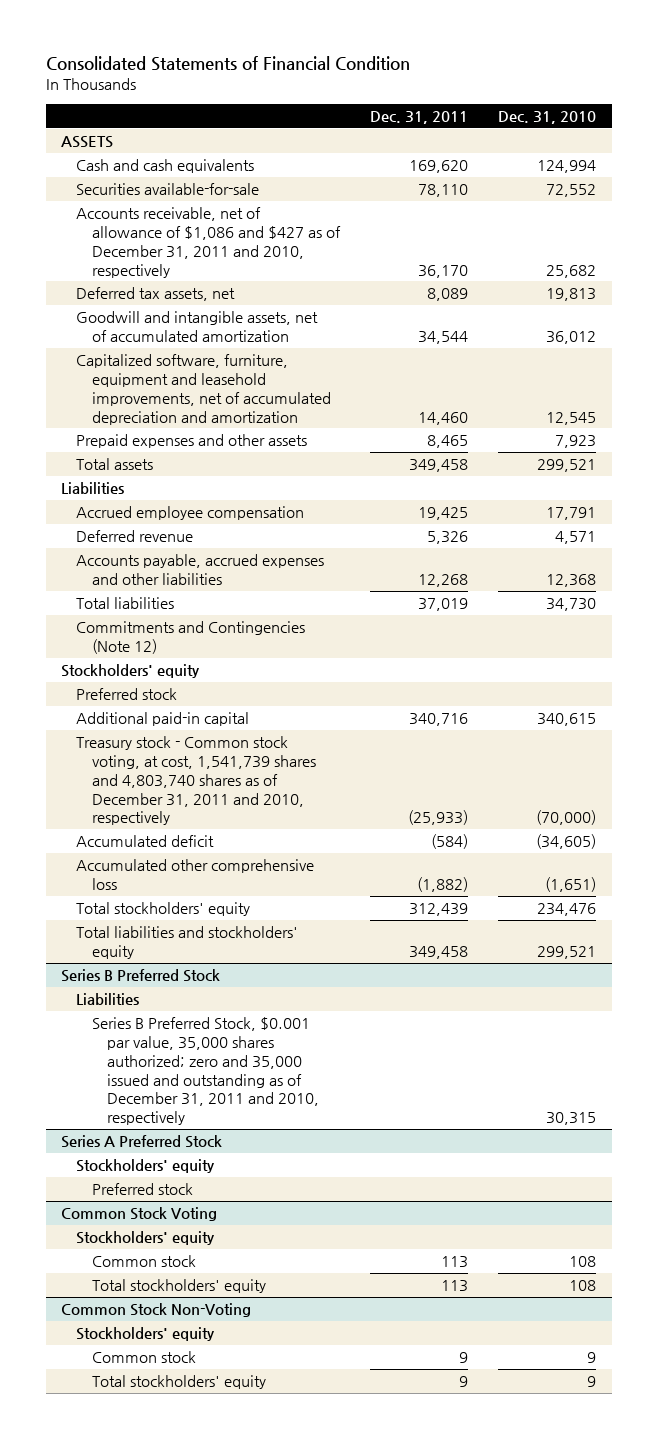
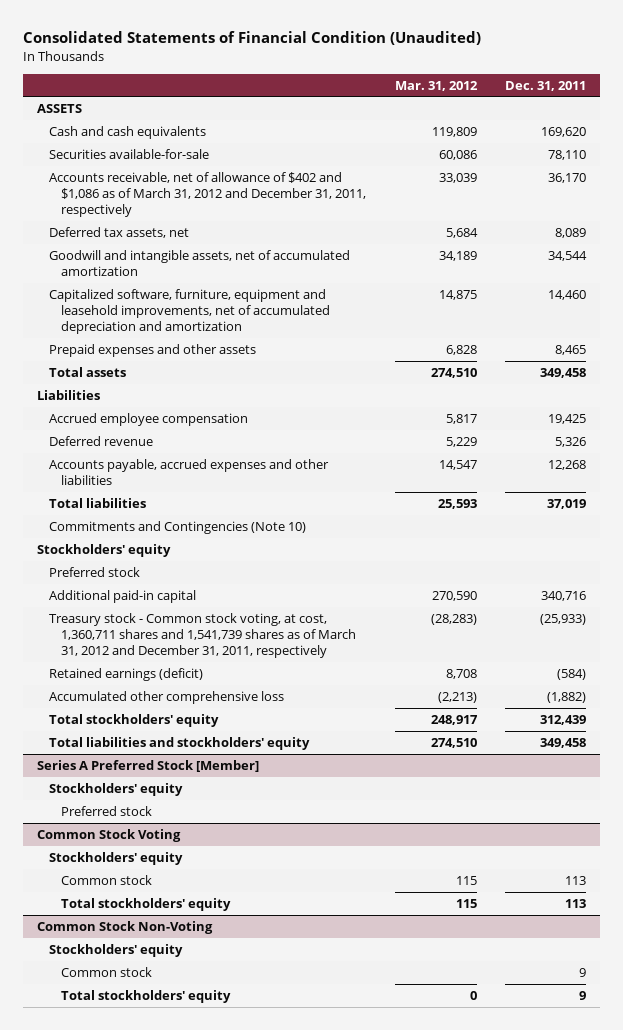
- Consolidated Statements of Financial Condition
+ Consolidated Statements of Financial Condition (Unaudited)
- | Dec. 31, 2011 | Dec. 31, 2010
+ | Mar. 31, 2012 | Dec. 31, 2011
- Accounts receivable, net of allowance of $1,086 and $427 as of December 31, 2011 and 2010, respectively | 36,170 | 25,682
+ Accounts receivable, net of allowance of $402 and $1,086 as of March 31, 2012 and December 31, 2011, respectively | 33,039 | 36,170
- Commitments and Contingencies (Note 12)
+ Commitments and Contingencies (Note 10)
- Treasury stock - Common stock voting, at cost, 1,541,739 shares and 4,803,740 shares as of December 31, 2011 and 2010, respectively | (25,933) | (70,000)
- Accumulated deficit | (584) | (34,605)
+ Treasury stock - Common stock voting, at cost, 1,360,711 shares and 1,541,739 shares as of March 31, 2012 and December 31, 2011, respectively | (28,283) | (25,933)
+ Retained earnings (deficit) | 8,708 | (584)
- Series B Preferred Stock
- Liabilities
- Series B Preferred Stock, $0.001 par value, 35,000 shares authorized; zero and 35,000 issued and outstanding as of December 31, 2011 and 2010, respectively | | 30,315
- Series A Preferred Stock
+ Series A Preferred Stock [Member]

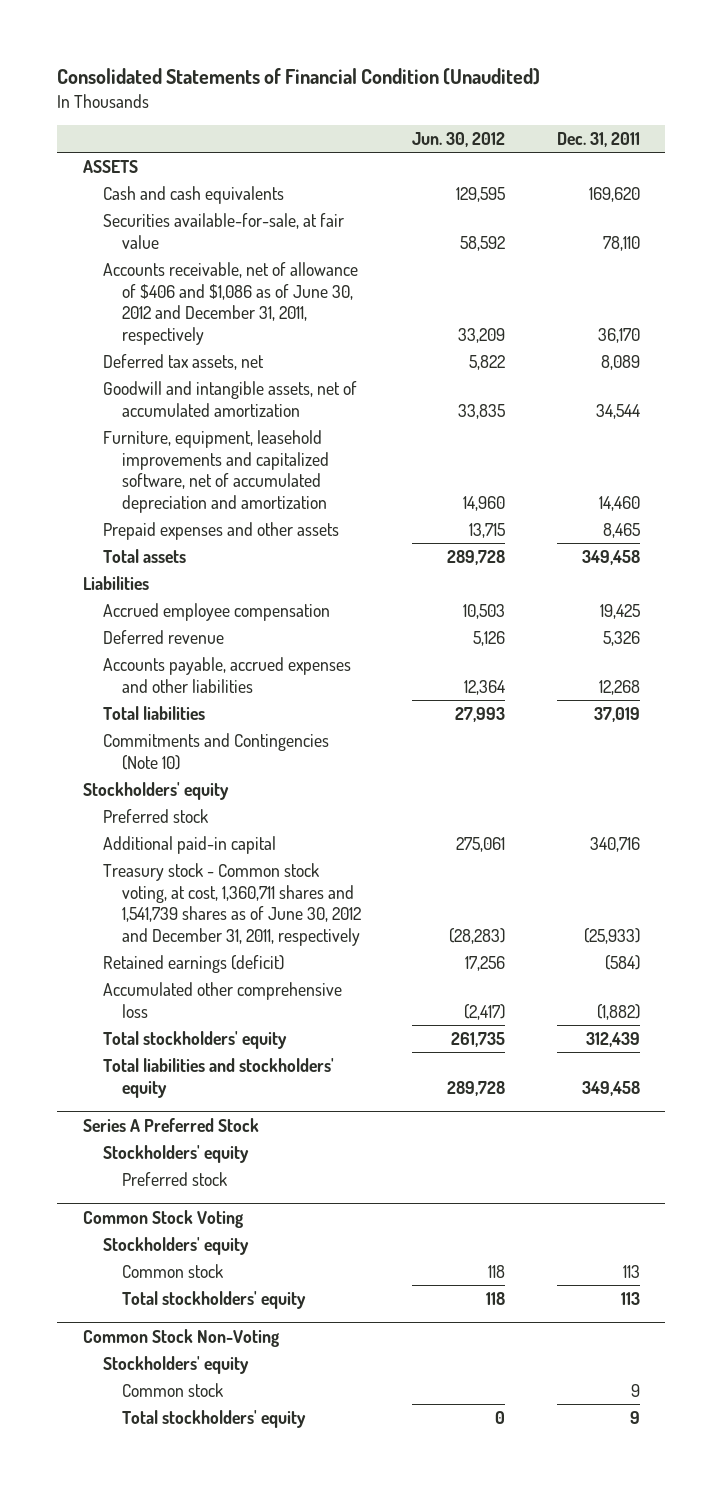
- | Mar. 31, 2012 | Dec. 31, 2011
+ | Jun. 30, 2012 | Dec. 31, 2011
- Securities available-for-sale | 60,086 | 78,110
- Accounts receivable, net of allowance of $402 and $1,086 as of March 31, 2012 and December 31, 2011, respectively | 33,039 | 36,170
+ Securities available-for-sale, at fair value | 58,592 | 78,110
+ Accounts receivable, net of allowance of $406 and $1,086 as of June 30, 2012 and December 31, 2011, respectively | 33,209 | 36,170
- Capitalized software, furniture, equipment and leasehold improvements, net of accumulated depreciation and amortization | 14,875 | 14,460
+ Furniture, equipment, leasehold improvements and capitalized software, net of accumulated depreciation and amortization | 14,960 | 14,460
- Treasury stock - Common stock voting, at cost, 1,360,711 shares and 1,541,739 shares as of March 31, 2012 and December 31, 2011, respectively | (28,283) | (25,933)
+ Treasury stock - Common stock voting, at cost, 1,360,711 shares and 1,541,739 shares as of June 30, 2012 and December 31, 2011, respectively | (28,283) | (25,933)
- Series A Preferred Stock [Member]
+ Series A Preferred Stock

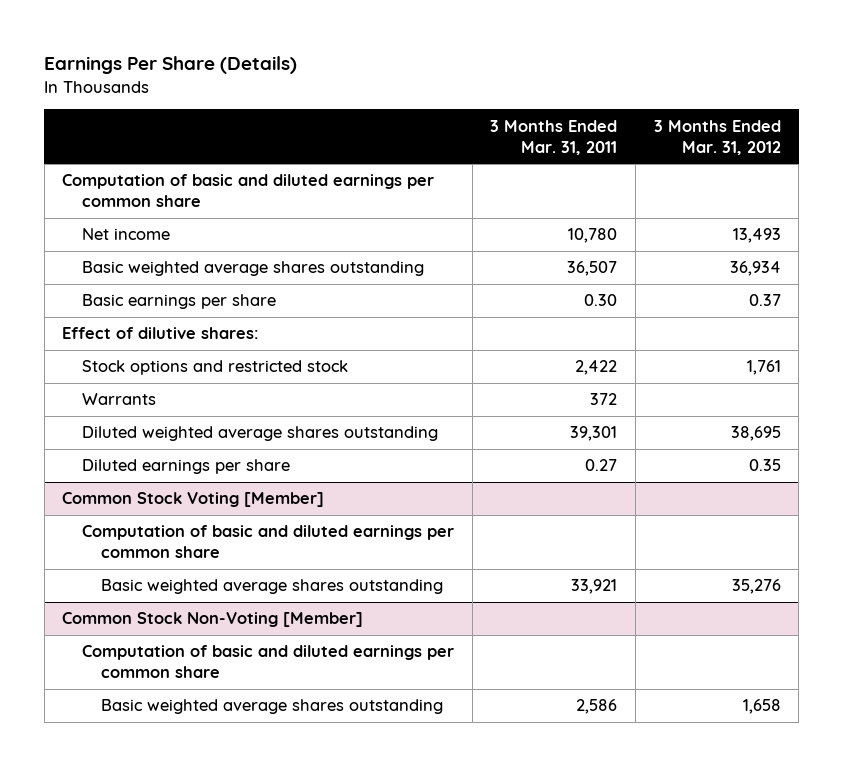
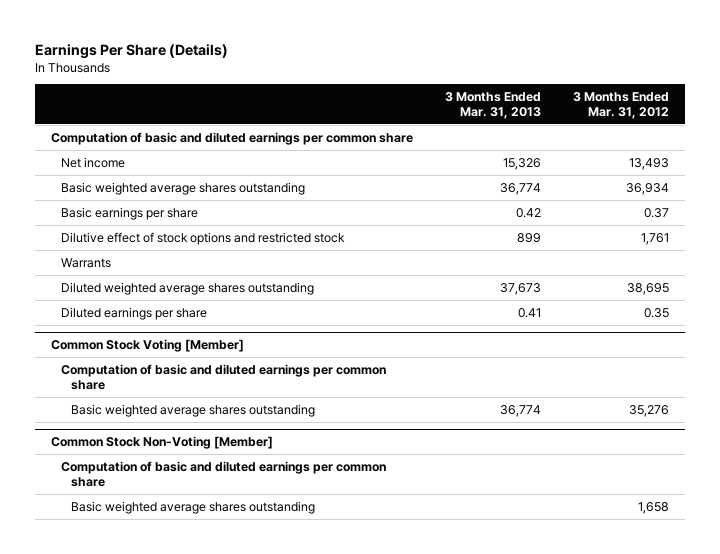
- | 3 Months Ended Mar. 31, 2011 | 3 Months Ended Mar. 31, 2012
+ | 3 Months Ended Mar. 31, 2013 | 3 Months Ended Mar. 31, 2012
- Effect of dilutive shares:
- Stock options and restricted stock | 2,422 | 1,761
+ Dilutive effect of stock options and restricted stock | 899 | 1,761

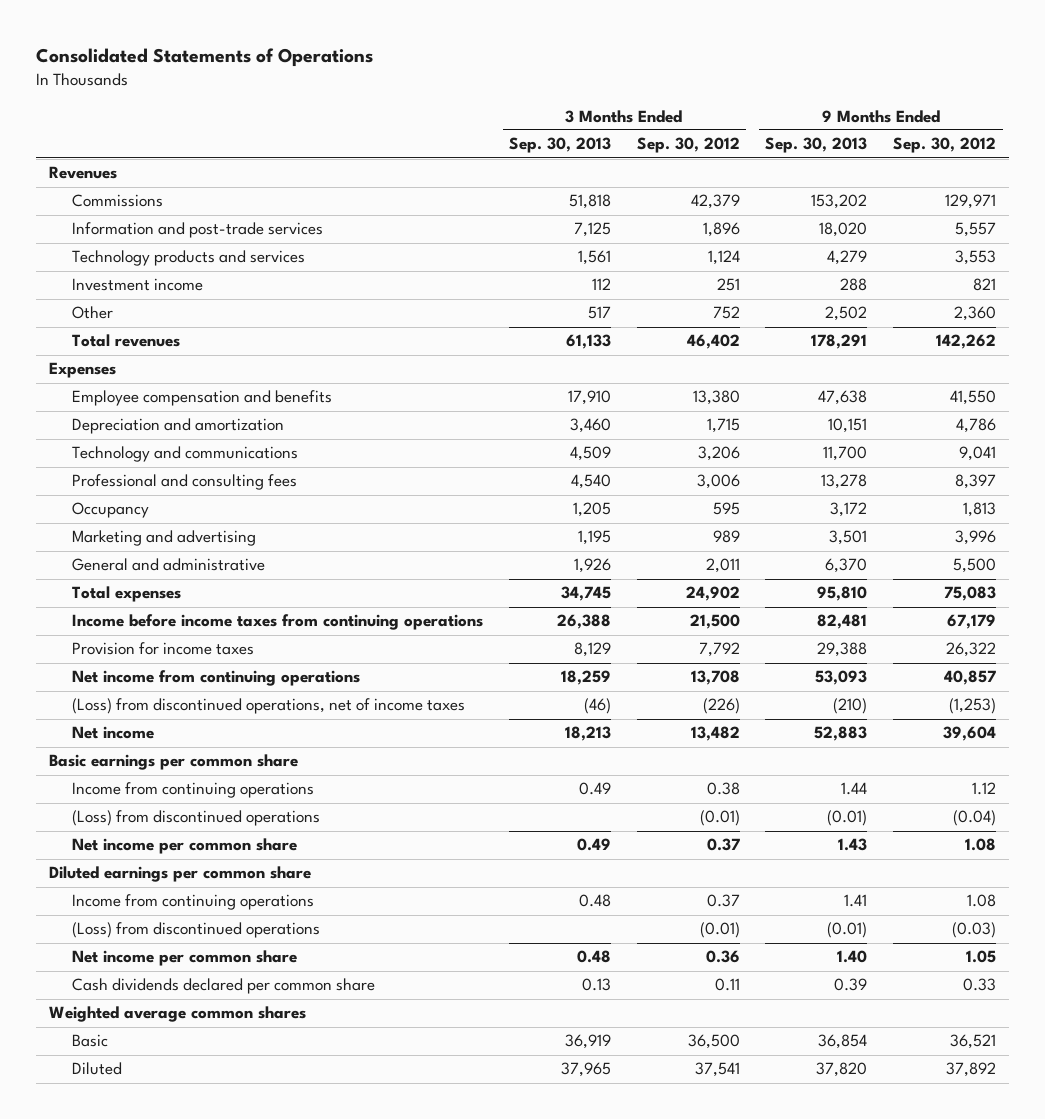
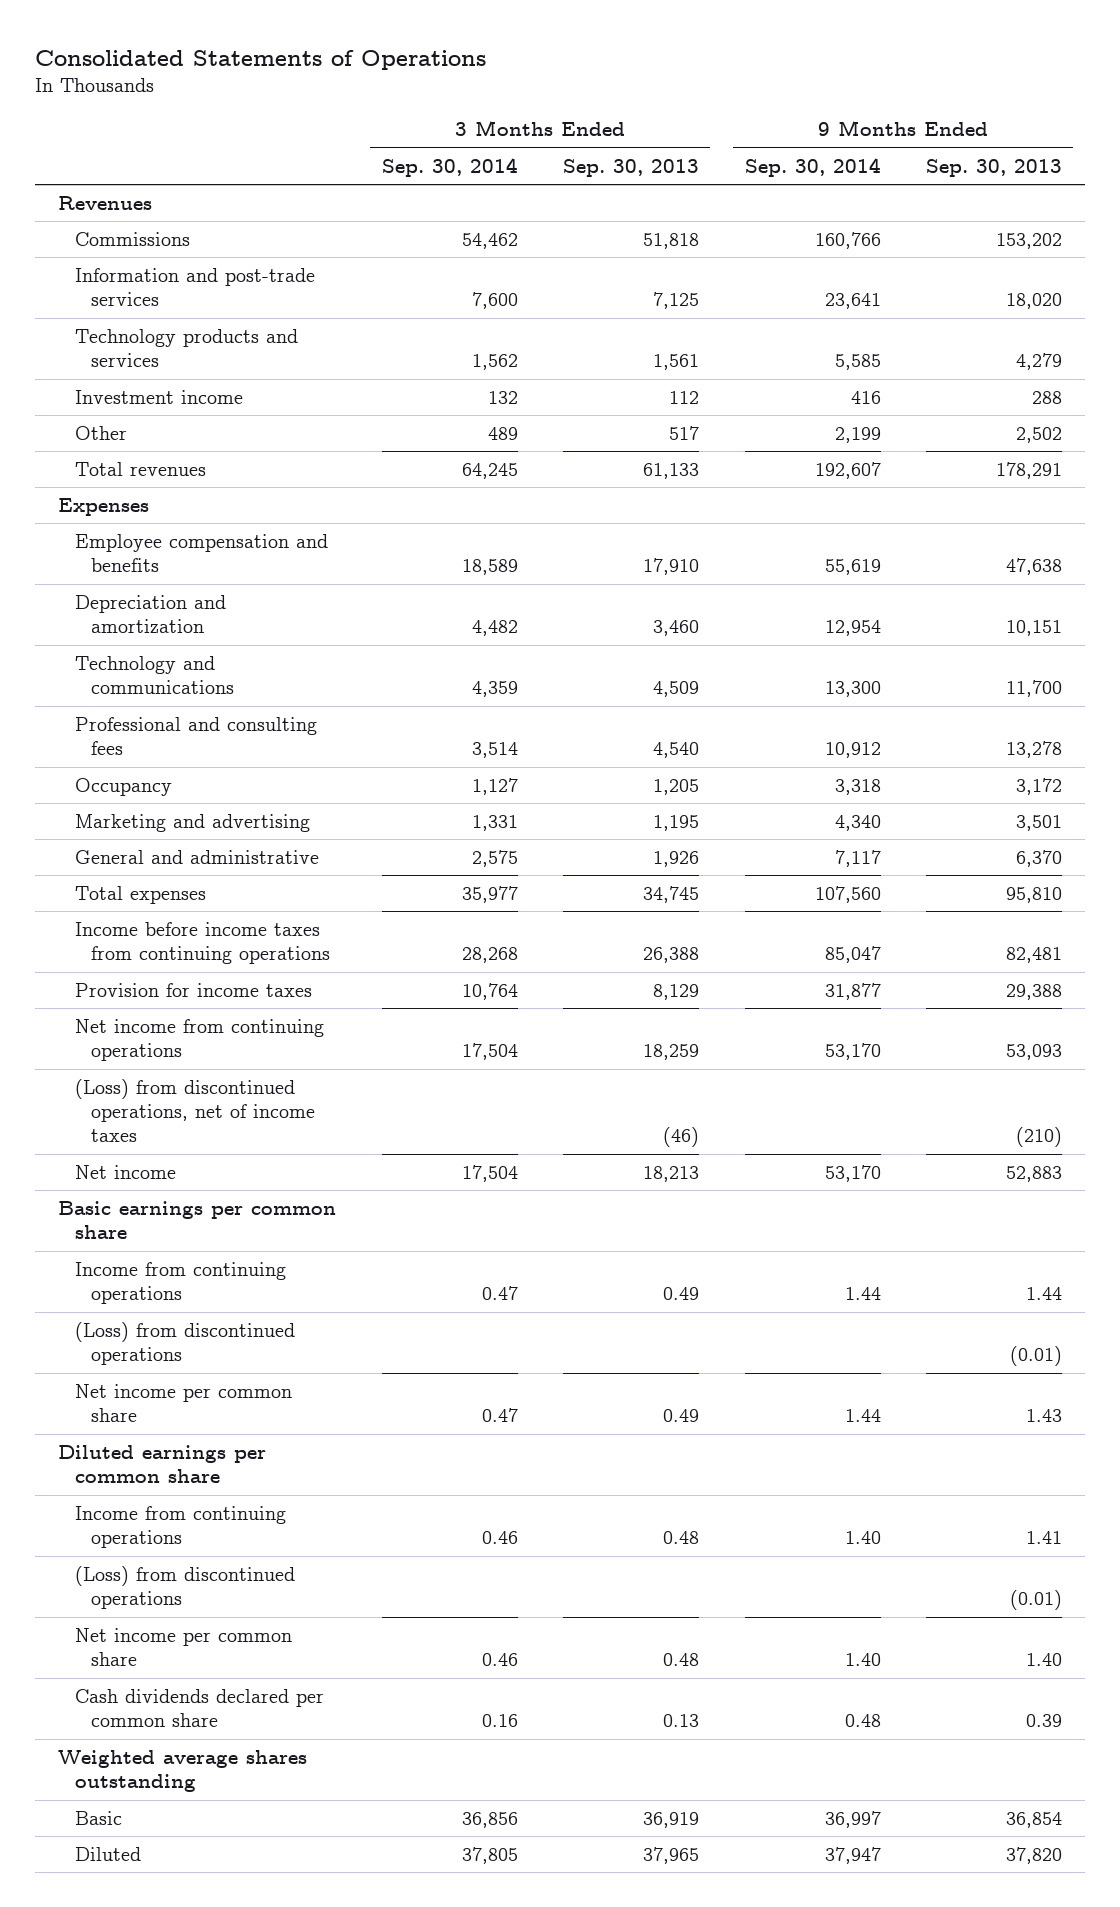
- | 3 Months Ended Sep. 30, 2013 | 3 Months Ended Sep. 30, 2012 | 9 Months Ended Sep. 30, 2013 | 9 Months Ended Sep. 30, 2012
+ | 3 Months Ended Sep. 30, 2014 | 3 Months Ended Sep. 30, 2013 | 9 Months Ended Sep. 30, 2014 | 9 Months Ended Sep. 30, 2013
- Weighted average common shares
+ Weighted average shares outstanding

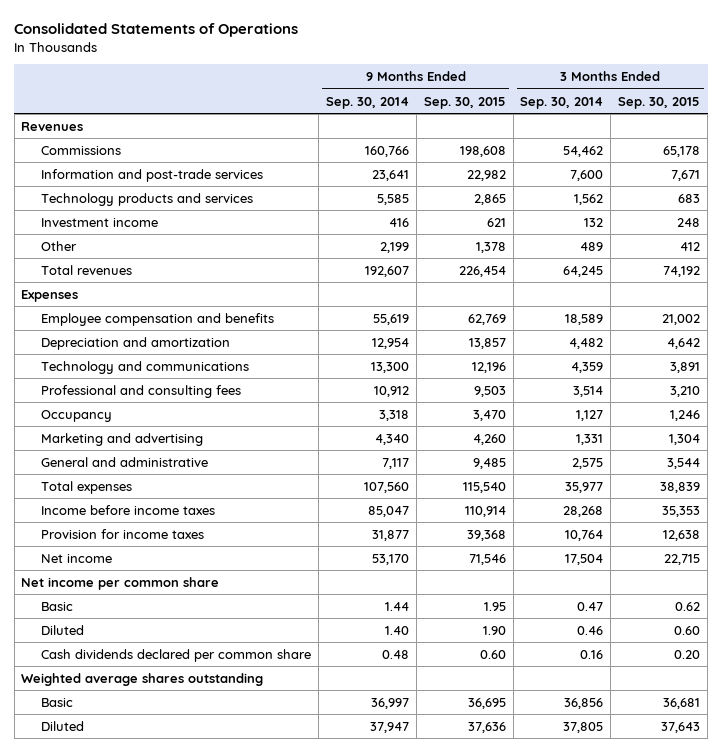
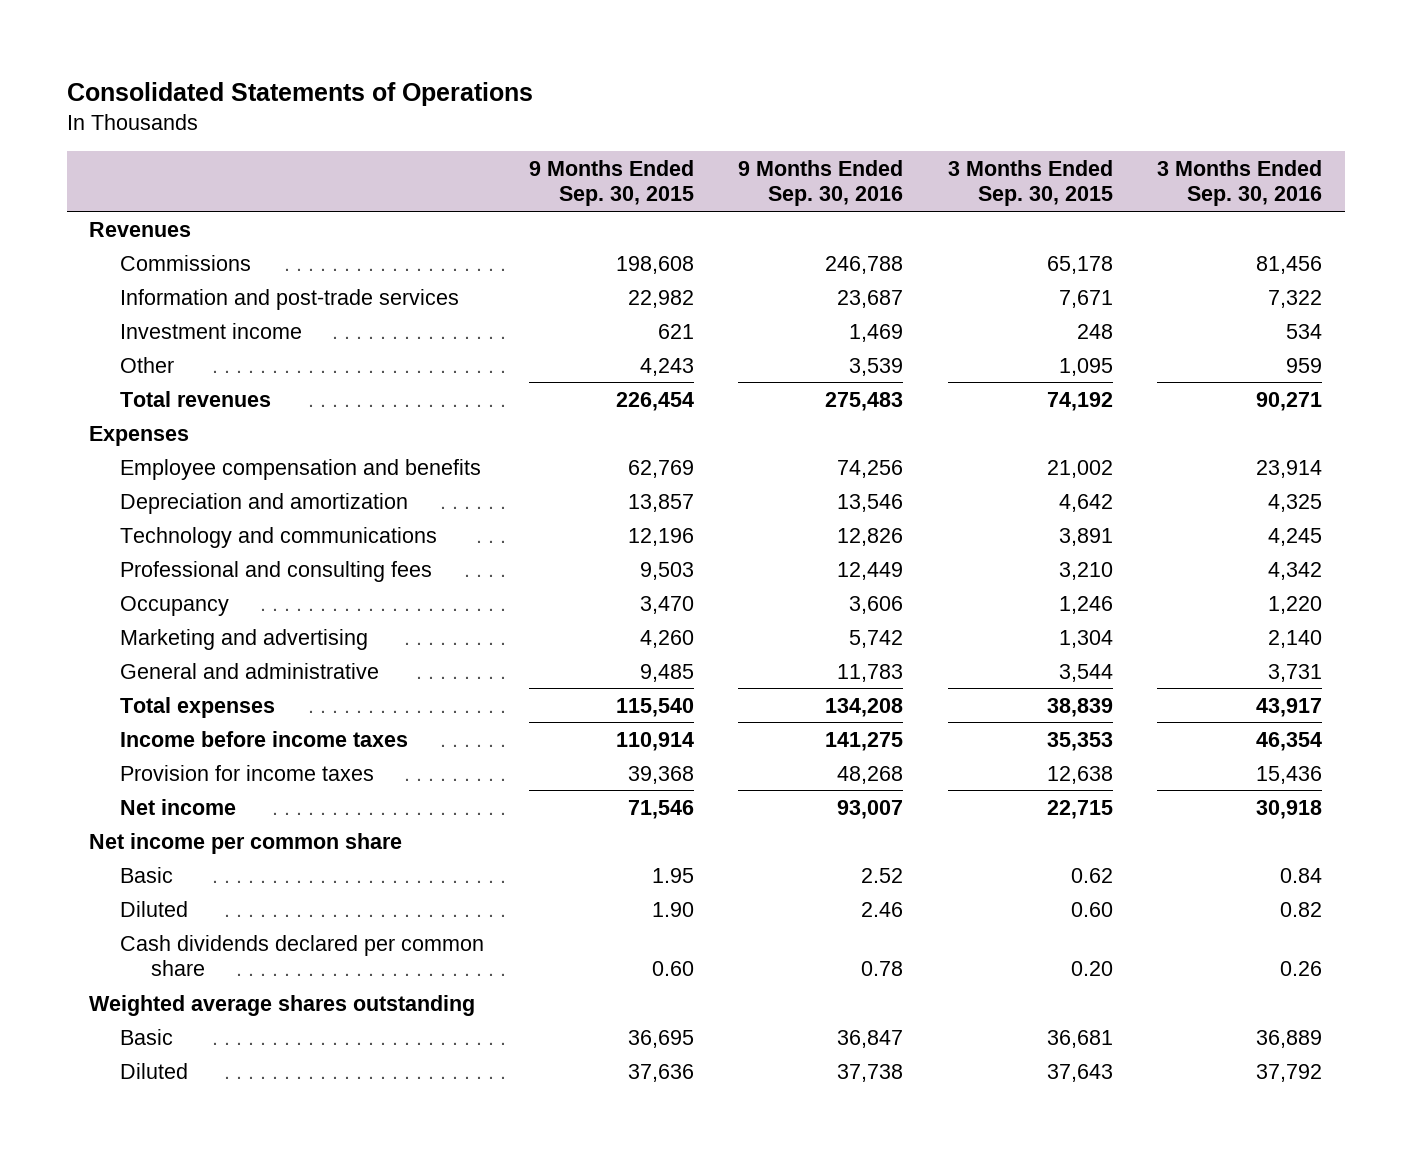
- | 9 Months Ended Sep. 30, 2014 | 9 Months Ended Sep. 30, 2015 | 3 Months Ended Sep. 30, 2014 | 3 Months Ended Sep. 30, 2015
+ | 9 Months Ended Sep. 30, 2015 | 9 Months Ended Sep. 30, 2016 | 3 Months Ended Sep. 30, 2015 | 3 Months Ended Sep. 30, 2016
- Technology products and services | 5,585 | 2,865 | 1,562 | 683
- Other | 2,199 | 1,378 | 489 | 412
+ Other | 4,243 | 3,539 | 1,095 | 959

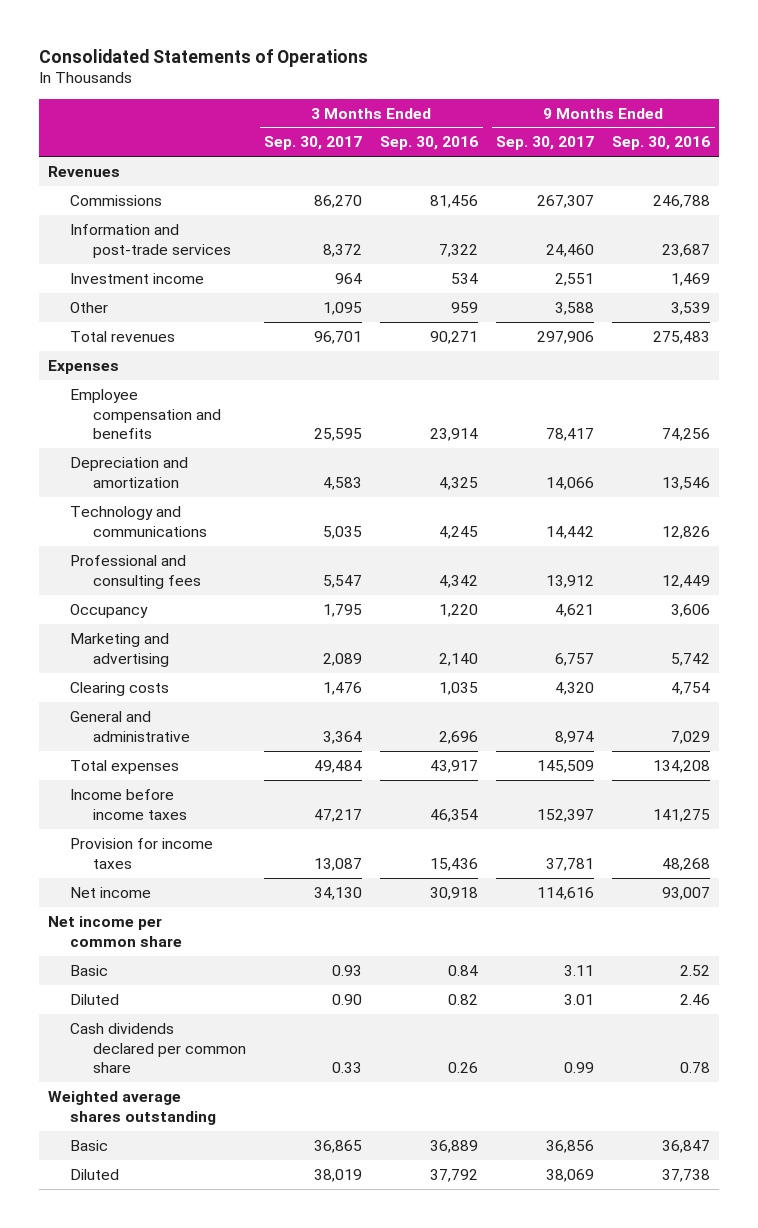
- | 9 Months Ended Sep. 30, 2015 | 9 Months Ended Sep. 30, 2016 | 3 Months Ended Sep. 30, 2015 | 3 Months Ended Sep. 30, 2016
+ | 3 Months Ended Sep. 30, 2017 | 3 Months Ended Sep. 30, 2016 | 9 Months Ended Sep. 30, 2017 | 9 Months Ended Sep. 30, 2016
- General and administrative | 9,485 | 11,783 | 3,544 | 3,731
+ Clearing costs | 1,476 | 1,035 | 4,320 | 4,754
+ General and administrative | 3,364 | 2,696 | 8,974 | 7,029

